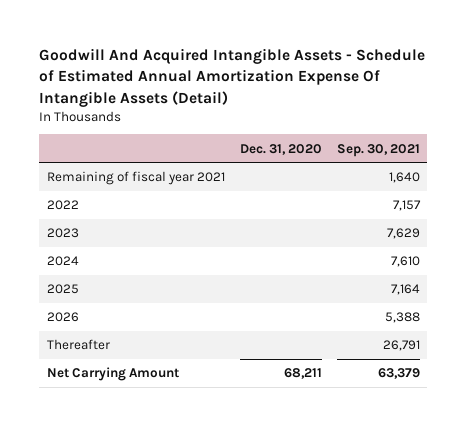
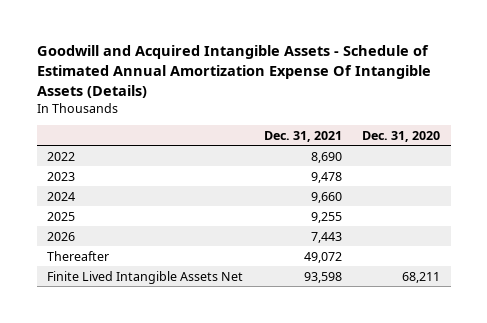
- Goodwill And Acquired Intangible Assets - Schedule of Estimated Annual Amortization Expense Of Intangible Assets (Detail)
+ Goodwill and Acquired Intangible Assets - Schedule of Estimated Annual Amortization Expense Of Intangible Assets (Details)
- | Dec. 31, 2020 | Sep. 30, 2021
+ | Dec. 31, 2021 | Dec. 31, 2020
- Remaining of fiscal year 2021 | | 1,640
- Net Carrying Amount | 68,211 | 63,379
+ Finite Lived Intangible Assets Net | 93,598 | 68,211

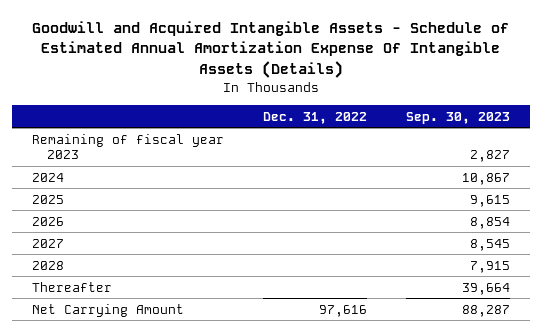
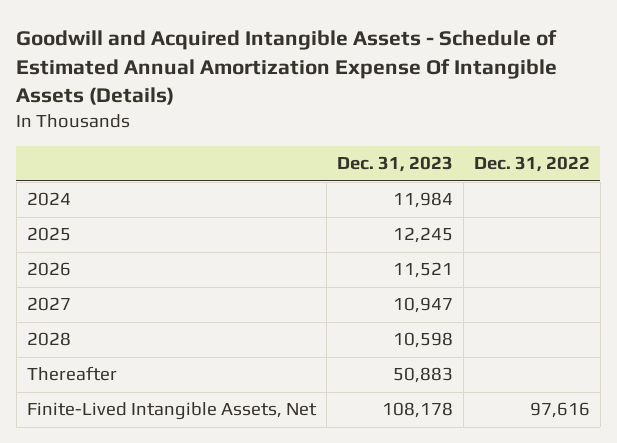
- | Dec. 31, 2022 | Sep. 30, 2023
+ | Dec. 31, 2023 | Dec. 31, 2022
- Remaining of fiscal year 2023 | | 2,827
- Net Carrying Amount | 97,616 | 88,287
+ Finite-Lived Intangible Assets, Net | 108,178 | 97,616

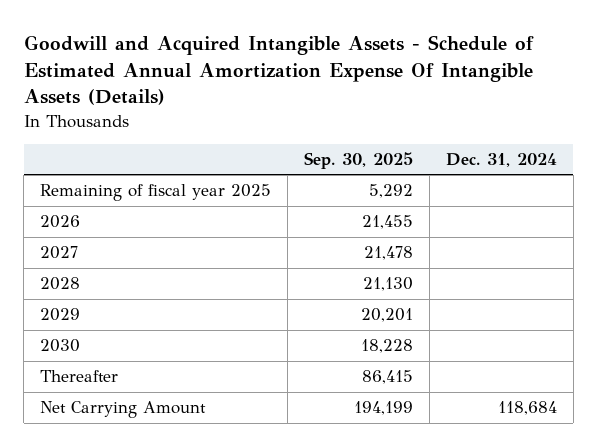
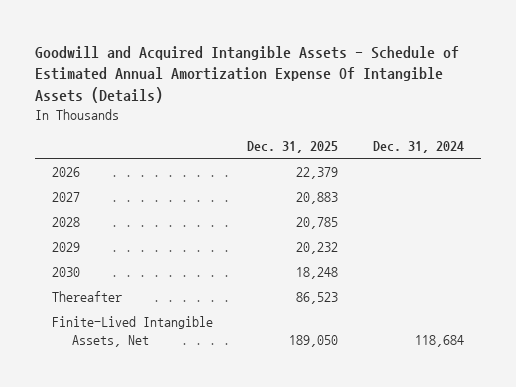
- | Sep. 30, 2025 | Dec. 31, 2024
+ | Dec. 31, 2025 | Dec. 31, 2024
- Remaining of fiscal year 2025 | 5,292 |
- Net Carrying Amount | 194,199 | 118,684
+ Finite-Lived Intangible Assets, Net | 189,050 | 118,684

